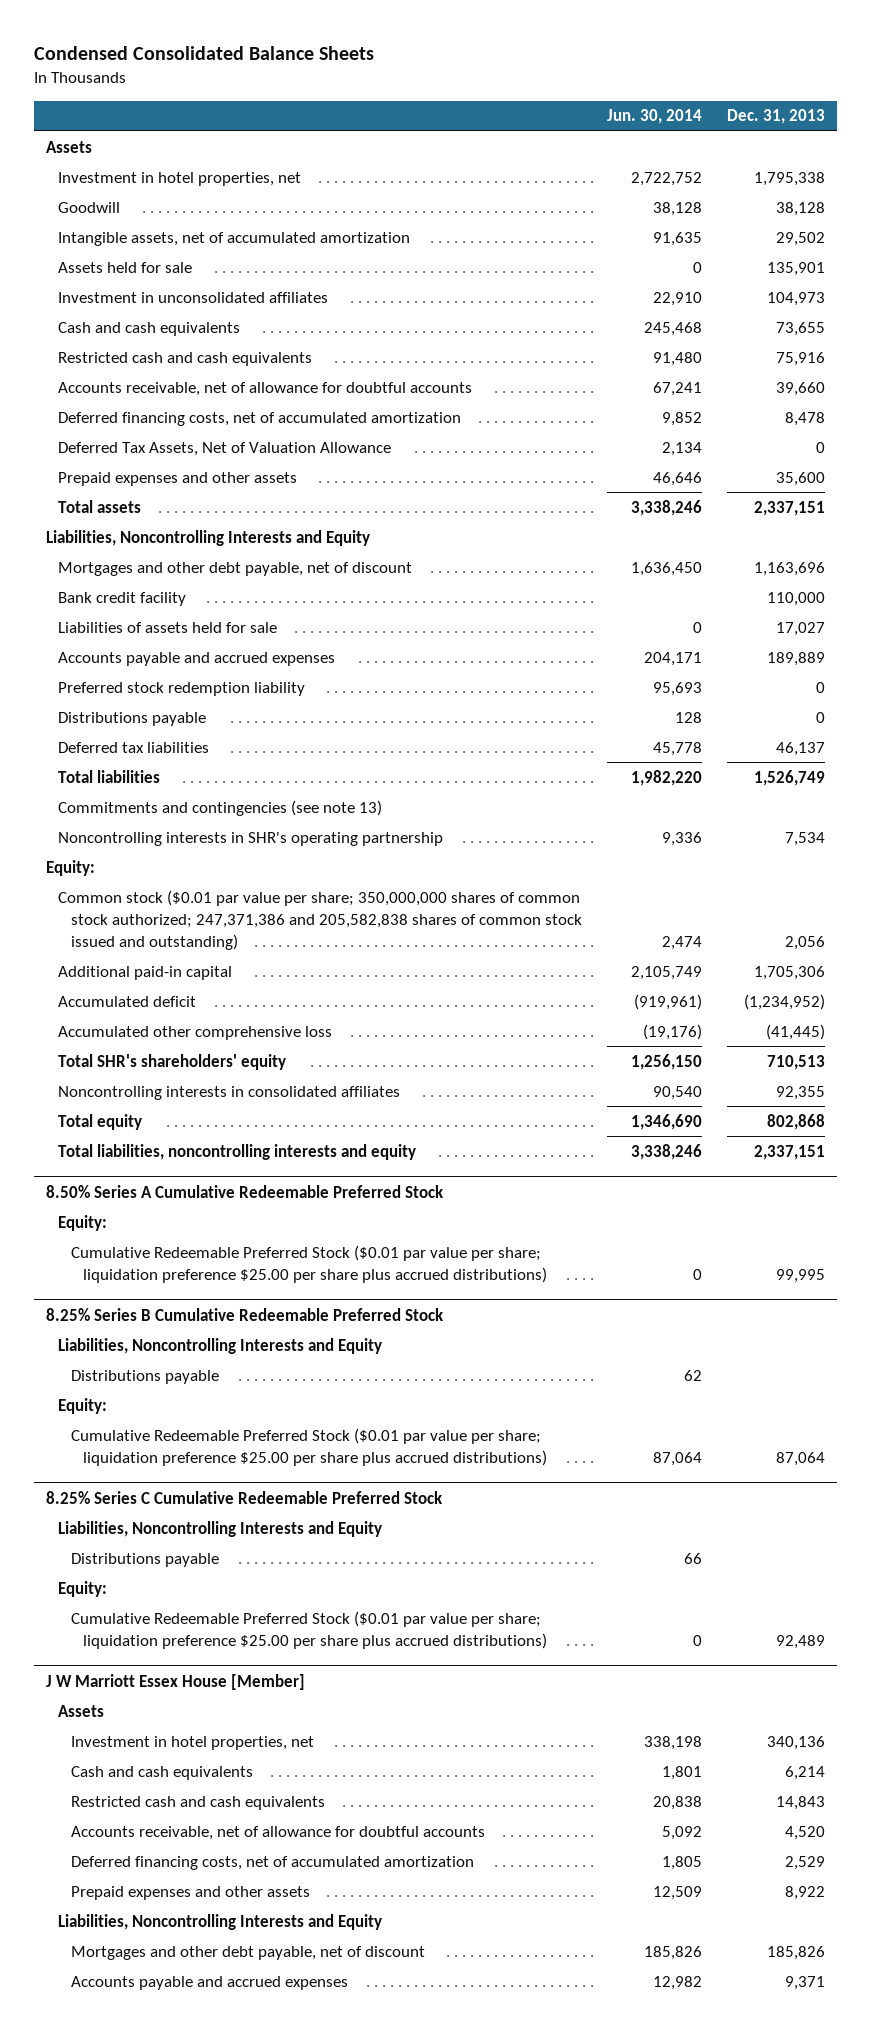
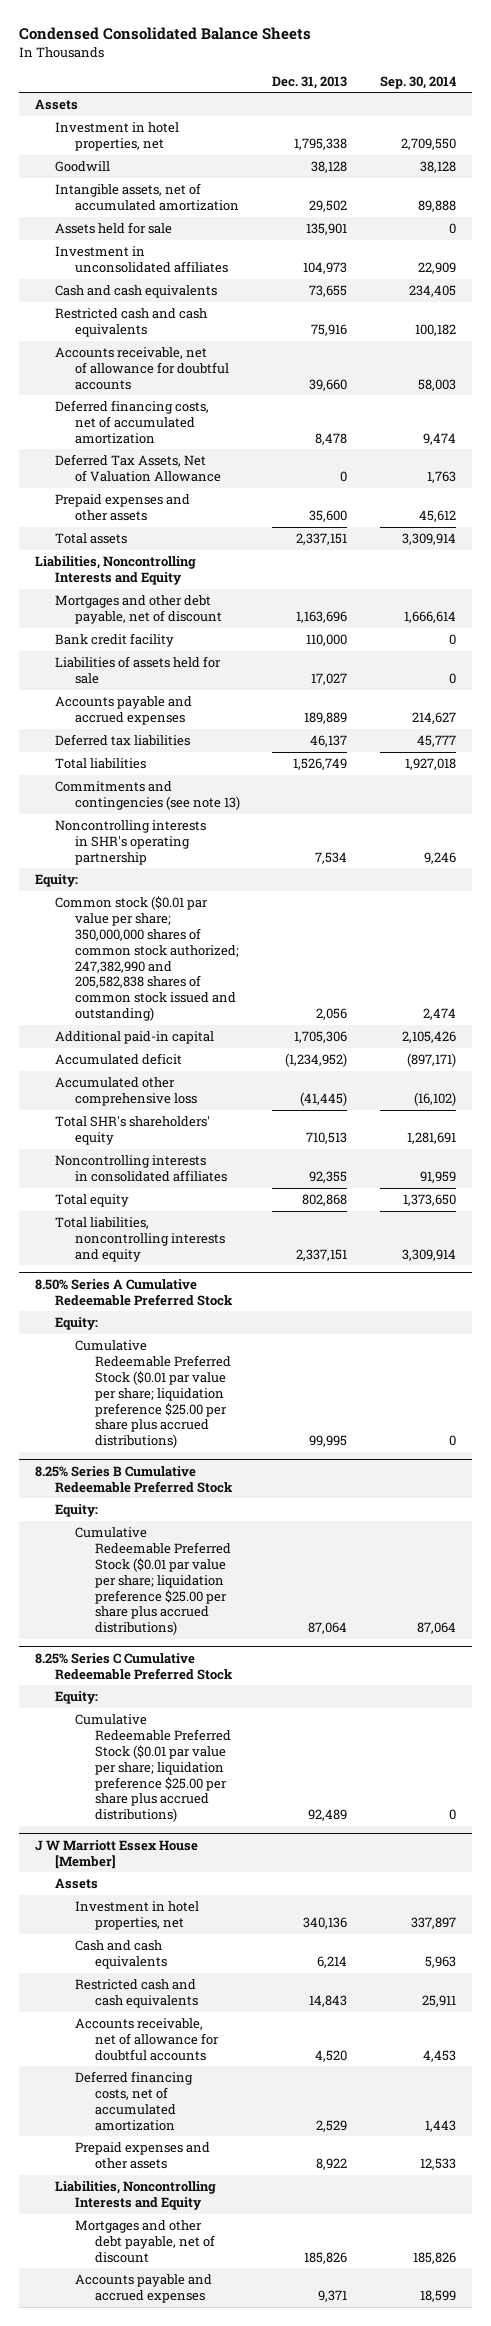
- | Jun. 30, 2014 | Dec. 31, 2013
+ | Dec. 31, 2013 | Sep. 30, 2014
- Preferred stock redemption liability | 95,693 | 0
- Distributions payable | 128 | 0
- Common stock ($0.01 par value per share; 350,000,000 shares of common stock authorized; 247,371,386 and 205,582,838 shares of common stock issued and outstanding) | 2,474 | 2,056
+ Common stock ($0.01 par value per share; 350,000,000 shares of common stock authorized; 247,382,990 and 205,582,838 shares of common stock issued and outstanding) | 2,056 | 2,474
@ 8.25% Series B Cumulative Redeemable Preferred Stock
- Liabilities, Noncontrolling Interests and Equity
- Distributions payable | 62 |
@ 8.25% Series C Cumulative Redeemable Preferred Stock
- Liabilities, Noncontrolling Interests and Equity
- Distributions payable | 66 |

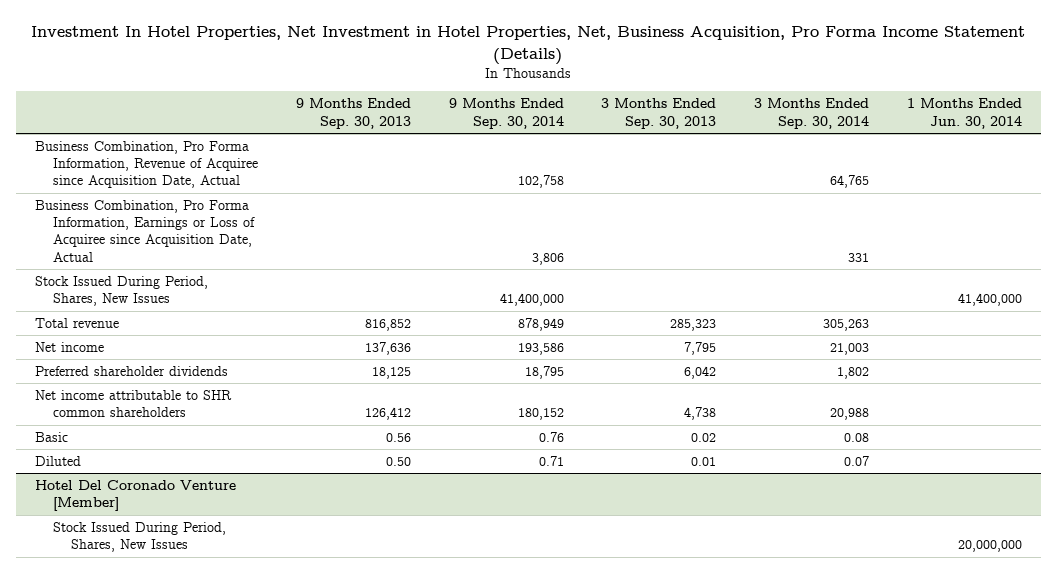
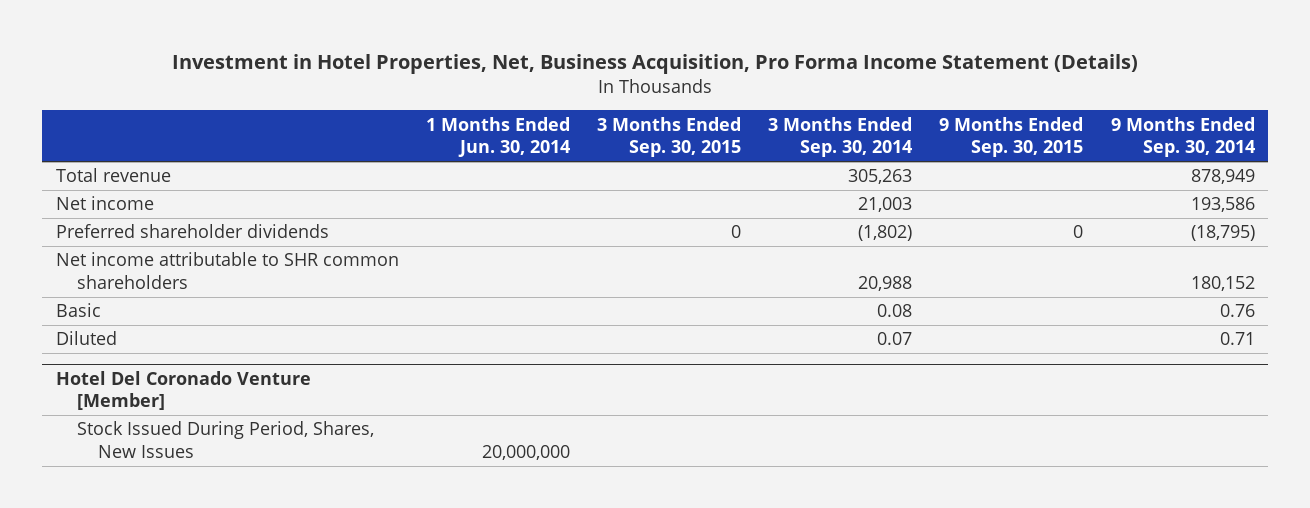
- Investment In Hotel Properties, Net Investment in Hotel Properties, Net, Business Acquisition, Pro Forma Income Statement (Details)
+ Investment in Hotel Properties, Net, Business Acquisition, Pro Forma Income Statement (Details)
- | 9 Months Ended Sep. 30, 2013 | 9 Months Ended Sep. 30, 2014 | 3 Months Ended Sep. 30, 2013 | 3 Months Ended Sep. 30, 2014 | 1 Months Ended Jun. 30, 2014
+ | 1 Months Ended Jun. 30, 2014 | 3 Months Ended Sep. 30, 2015 | 3 Months Ended Sep. 30, 2014 | 9 Months Ended Sep. 30, 2015 | 9 Months Ended Sep. 30, 2014
- Business Combination, Pro Forma Information, Revenue of Acquiree since Acquisition Date, Actual | | 102,758 | | 64,765 |
- Business Combination, Pro Forma Information, Earnings or Loss of Acquiree since Acquisition Date, Actual | | 3,806 | | 331 |
- Stock Issued During Period, Shares, New Issues | | 41,400,000 | | | 41,400,000
- Preferred shareholder dividends | 18,125 | 18,795 | 6,042 | 1,802 |
+ Preferred shareholder dividends | | 0 | (1,802) | 0 | (18,795)

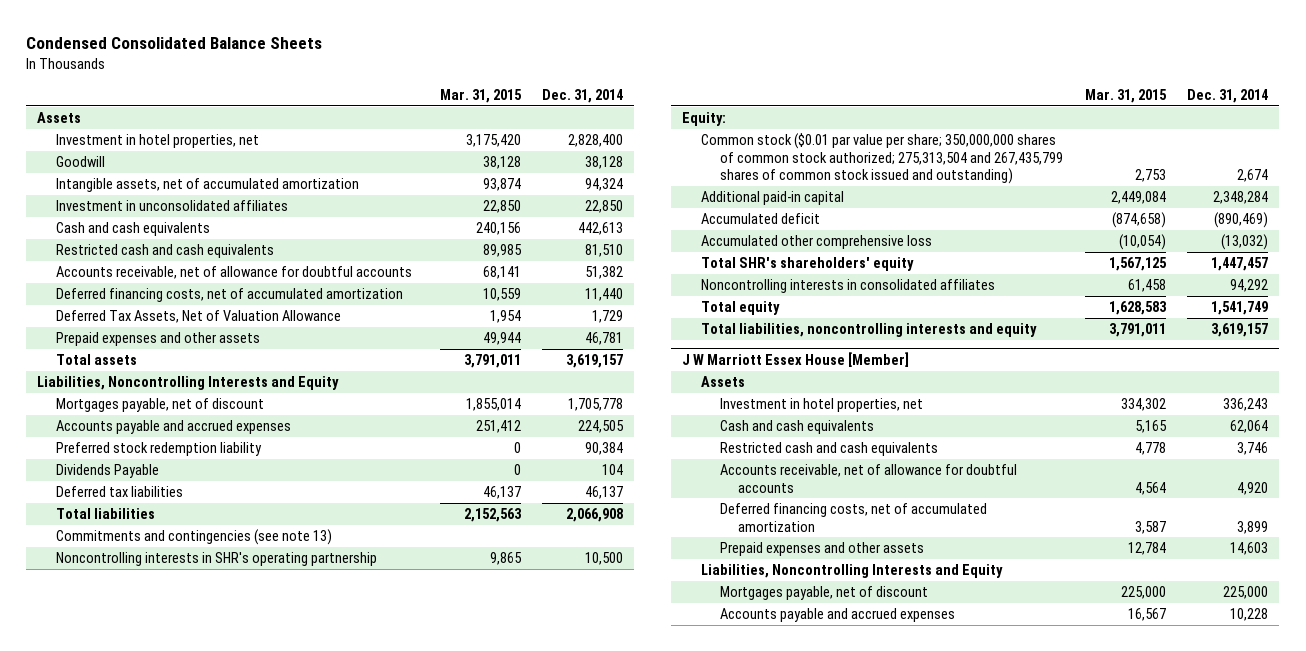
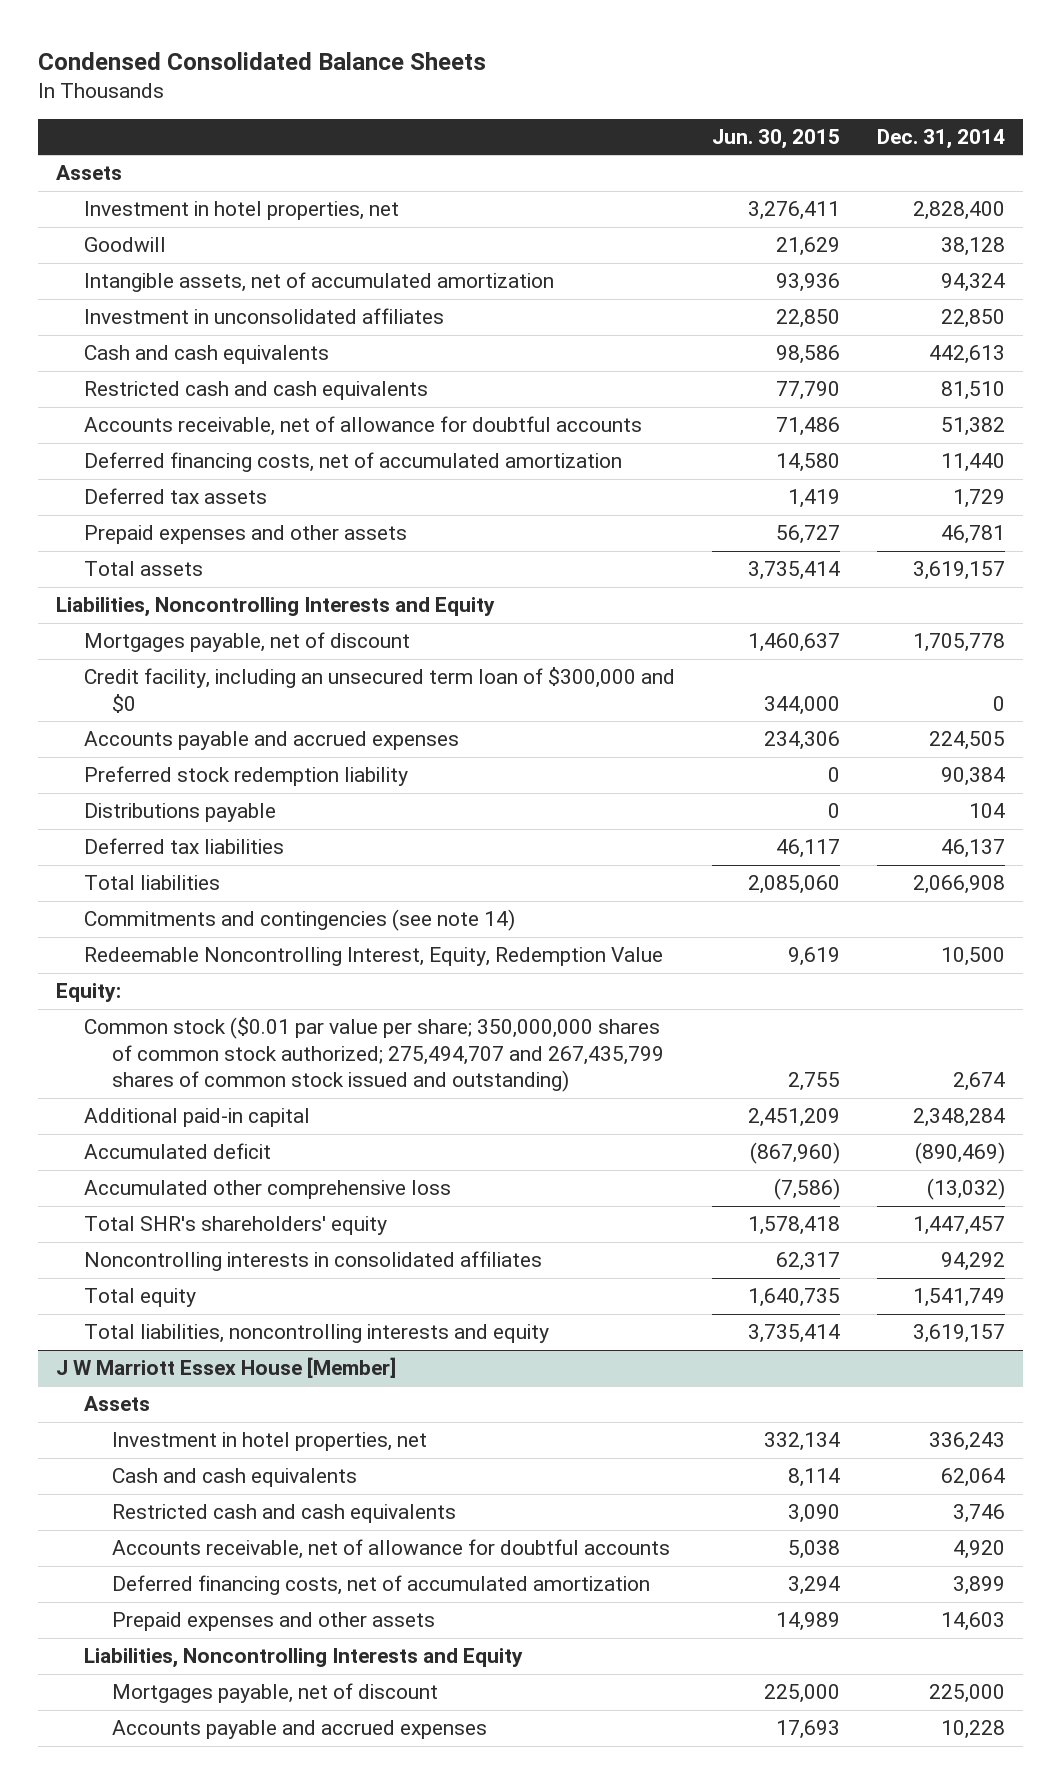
- | Mar. 31, 2015 | Dec. 31, 2014
+ | Jun. 30, 2015 | Dec. 31, 2014
- Deferred Tax Assets, Net of Valuation Allowance | 1,954 | 1,729
+ Deferred tax assets | 1,419 | 1,729
+ Credit facility, including an unsecured term loan of $300,000 and $0 | 344,000 | 0
- Dividends Payable | 0 | 104
+ Distributions payable | 0 | 104
- Commitments and contingencies (see note 13)
- Noncontrolling interests in SHR's operating partnership | 9,865 | 10,500
+ Commitments and contingencies (see note 14)
+ Redeemable Noncontrolling Interest, Equity, Redemption Value | 9,619 | 10,500
- Common stock ($0.01 par value per share; 350,000,000 shares of common stock authorized; 275,313,504 and 267,435,799 shares of common stock issued and outstanding) | 2,753 | 2,674
+ Common stock ($0.01 par value per share; 350,000,000 shares of common stock authorized; 275,494,707 and 267,435,799 shares of common stock issued and outstanding) | 2,755 | 2,674

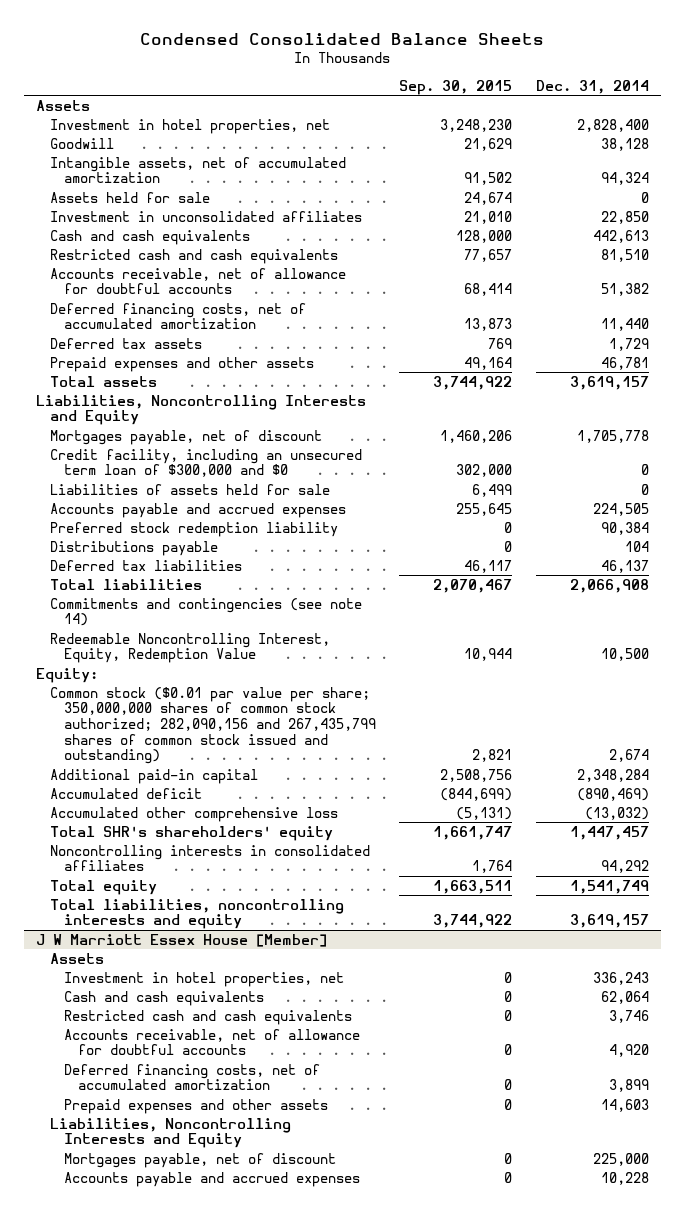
- | Jun. 30, 2015 | Dec. 31, 2014
+ | Sep. 30, 2015 | Dec. 31, 2014
+ Assets held for sale | 24,674 | 0
+ Liabilities of assets held for sale | 6,499 | 0
- Common stock ($0.01 par value per share; 350,000,000 shares of common stock authorized; 275,494,707 and 267,435,799 shares of common stock issued and outstanding) | 2,755 | 2,674
+ Common stock ($0.01 par value per share; 350,000,000 shares of common stock authorized; 282,090,156 and 267,435,799 shares of common stock issued and outstanding) | 2,821 | 2,674

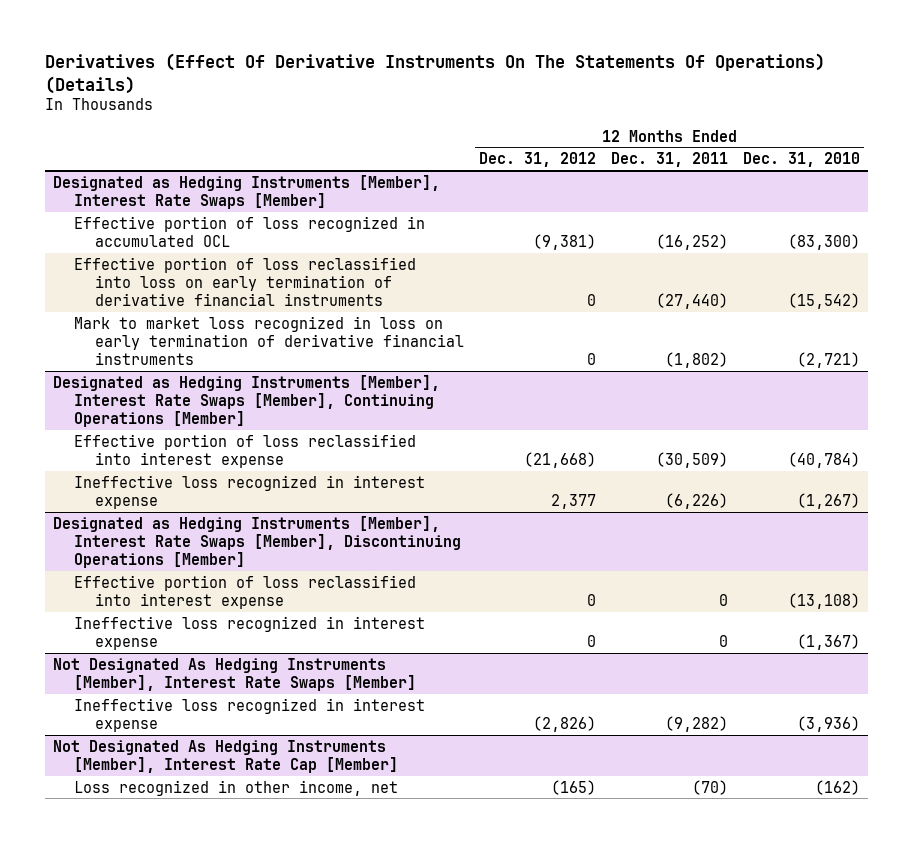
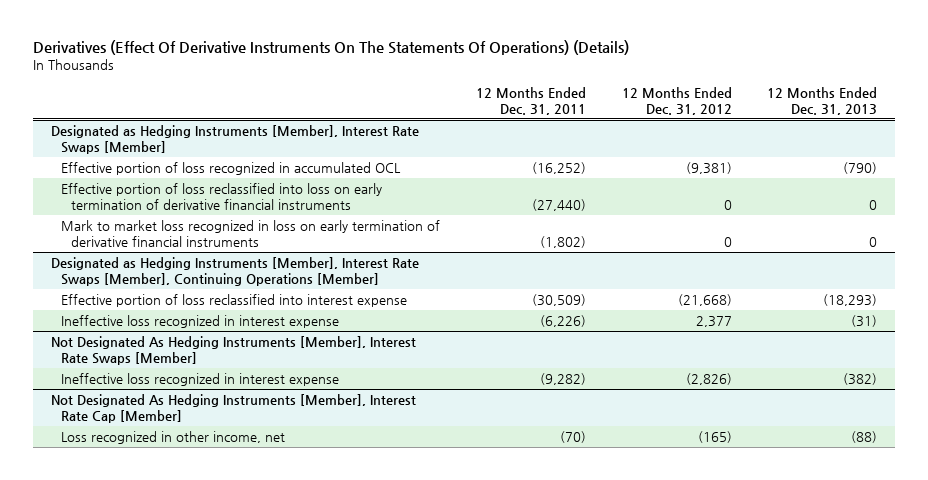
- | 12 Months Ended Dec. 31, 2012 | 12 Months Ended Dec. 31, 2011 | 12 Months Ended Dec. 31, 2010
+ | 12 Months Ended Dec. 31, 2011 | 12 Months Ended Dec. 31, 2012 | 12 Months Ended Dec. 31, 2013
- Designated as Hedging Instruments [Member], Interest Rate Swaps [Member], Discontinuing Operations [Member]
- Effective portion of loss reclassified into interest expense | 0 | 0 | (13,108)
- Ineffective loss recognized in interest expense | 0 | 0 | (1,367)

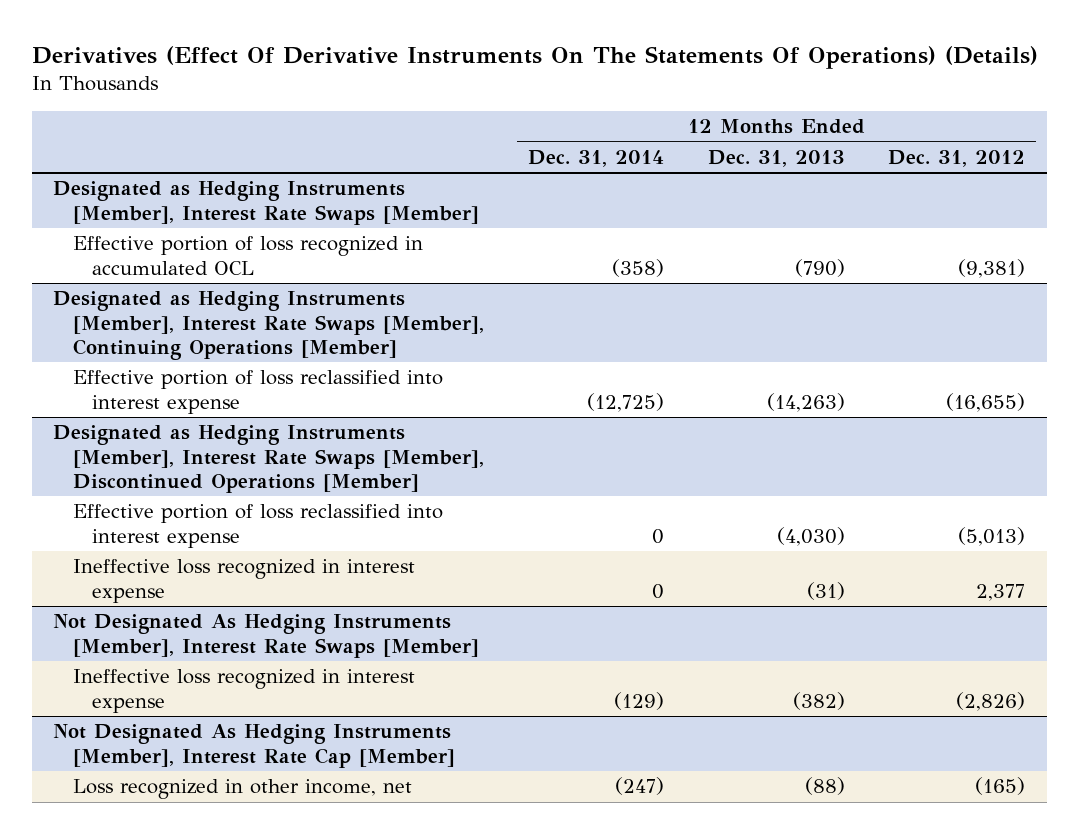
- | 12 Months Ended Dec. 31, 2011 | 12 Months Ended Dec. 31, 2012 | 12 Months Ended Dec. 31, 2013
+ | 12 Months Ended Dec. 31, 2014 | 12 Months Ended Dec. 31, 2013 | 12 Months Ended Dec. 31, 2012
@ Designated as Hedging Instruments [Member], Interest Rate Swaps [Member]
- Effective portion of loss reclassified into loss on early termination of derivative financial instruments | (27,440) | 0 | 0
- Mark to market loss recognized in loss on early termination of derivative financial instruments | (1,802) | 0 | 0
@ Designated as Hedging Instruments [Member], Interest Rate Swaps [Member], Continuing Operations [Member]
- Effective portion of loss reclassified into interest expense | (30,509) | (21,668) | (18,293)
+ Effective portion of loss reclassified into interest expense | (12,725) | (14,263) | (16,655)
+ Designated as Hedging Instruments [Member], Interest Rate Swaps [Member], Discontinued Operations [Member]
+ Effective portion of loss reclassified into interest expense | 0 | (4,030) | (5,013)

